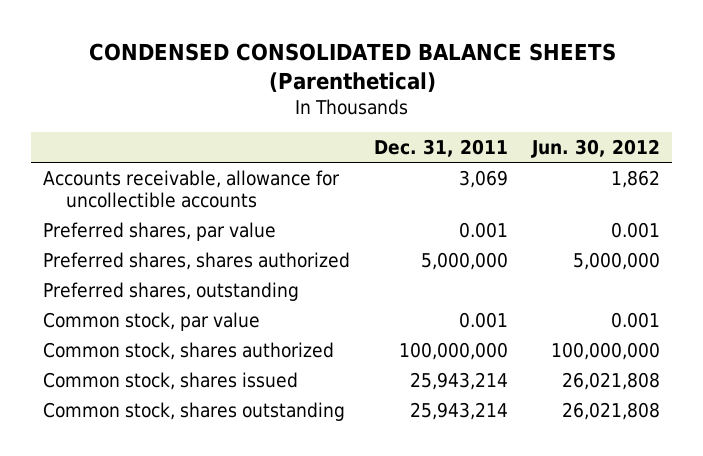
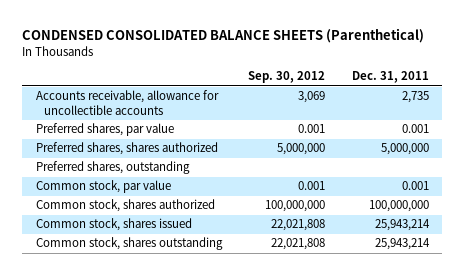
- | Dec. 31, 2011 | Jun. 30, 2012
+ | Sep. 30, 2012 | Dec. 31, 2011
- Accounts receivable, allowance for uncollectible accounts | 3,069 | 1,862
+ Accounts receivable, allowance for uncollectible accounts | 3,069 | 2,735

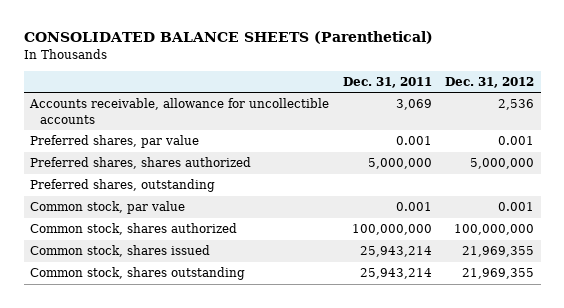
- CONDENSED CONSOLIDATED BALANCE SHEETS (Parenthetical)
+ CONSOLIDATED BALANCE SHEETS (Parenthetical)
- | Sep. 30, 2012 | Dec. 31, 2011
+ | Dec. 31, 2011 | Dec. 31, 2012
- Accounts receivable, allowance for uncollectible accounts | 3,069 | 2,735
+ Accounts receivable, allowance for uncollectible accounts | 3,069 | 2,536

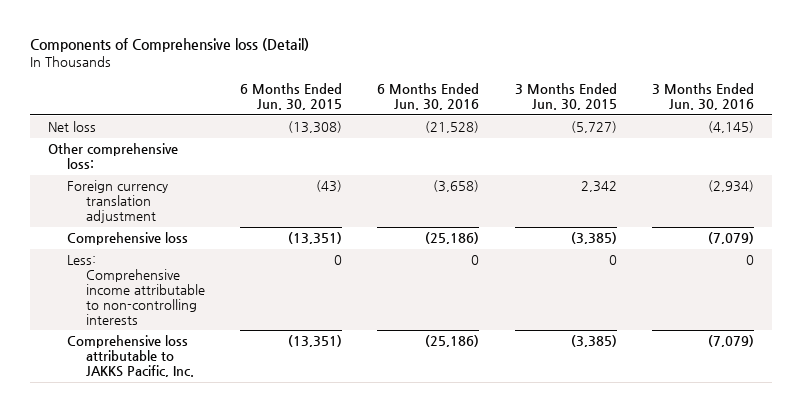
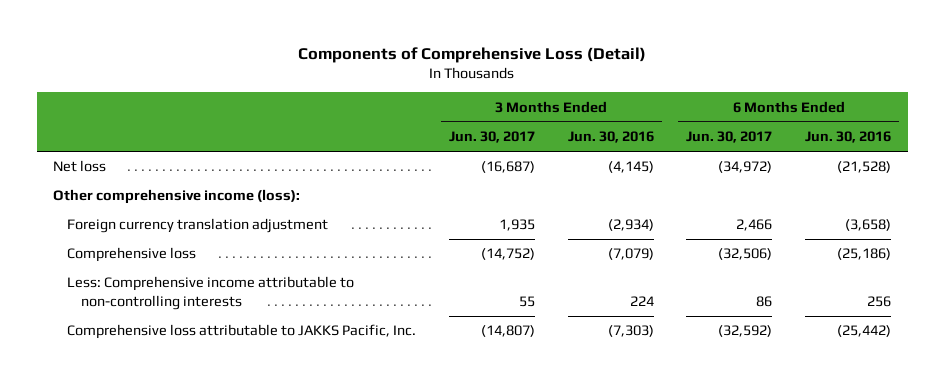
- Components of Comprehensive loss (Detail)
+ Components of Comprehensive Loss (Detail)
- | 6 Months Ended Jun. 30, 2015 | 6 Months Ended Jun. 30, 2016 | 3 Months Ended Jun. 30, 2015 | 3 Months Ended Jun. 30, 2016
+ | 3 Months Ended Jun. 30, 2017 | 3 Months Ended Jun. 30, 2016 | 6 Months Ended Jun. 30, 2017 | 6 Months Ended Jun. 30, 2016
- Other comprehensive loss:
+ Other comprehensive income (loss):
- Less: Comprehensive income attributable to non-controlling interests | 0 | 0 | 0 | 0
- Comprehensive loss attributable to JAKKS Pacific, Inc. | (13,351) | (25,186) | (3,385) | (7,079)
+ Less: Comprehensive income attributable to non-controlling interests | 55 | 224 | 86 | 256
+ Comprehensive loss attributable to JAKKS Pacific, Inc. | (14,807) | (7,303) | (32,592) | (25,442)

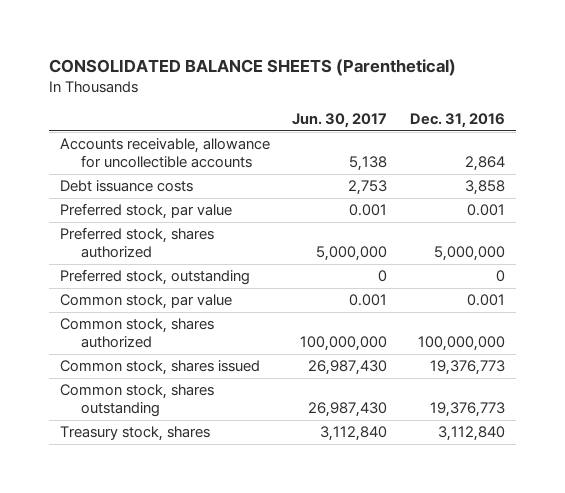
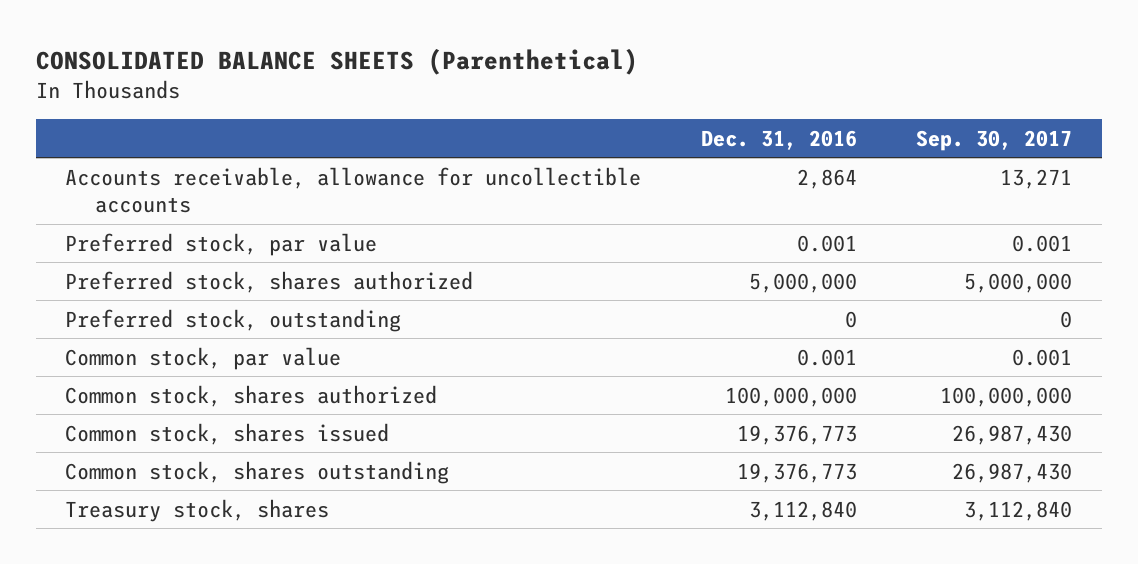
- | Jun. 30, 2017 | Dec. 31, 2016
+ | Dec. 31, 2016 | Sep. 30, 2017
- Debt issuance costs | 2,753 | 3,858

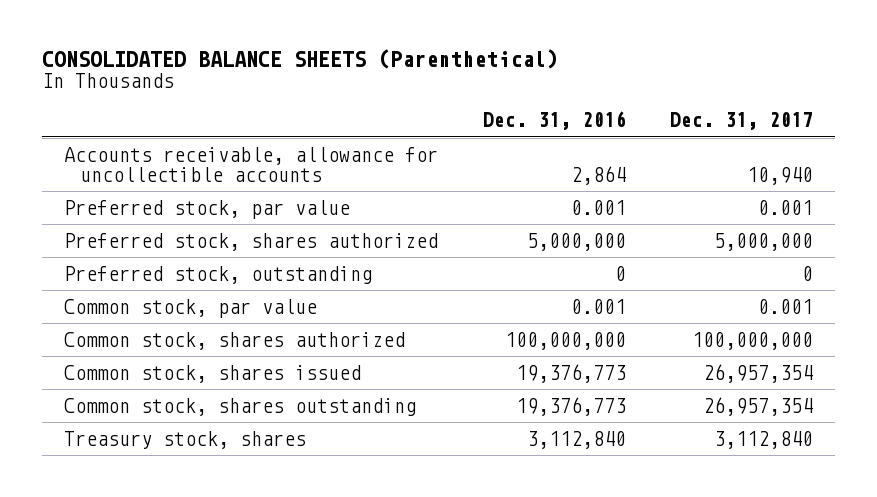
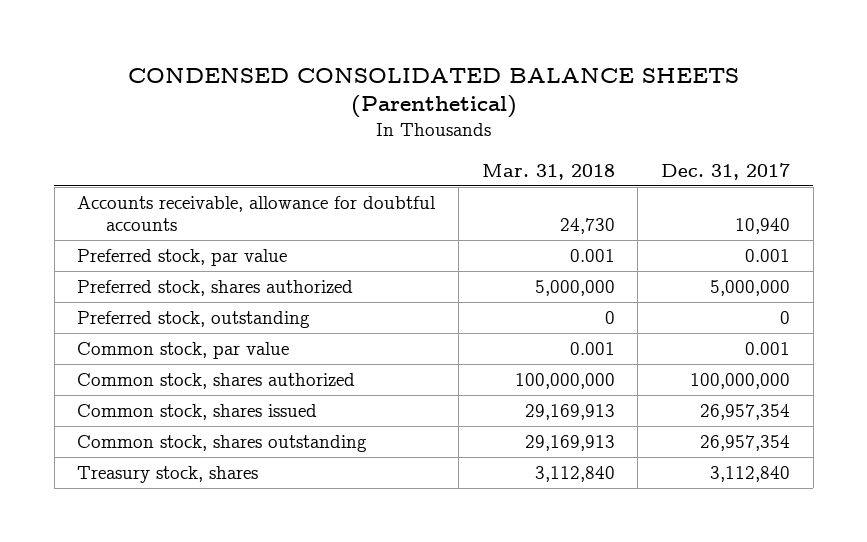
- CONSOLIDATED BALANCE SHEETS (Parenthetical)
+ CONDENSED CONSOLIDATED BALANCE SHEETS (Parenthetical)
- | Dec. 31, 2016 | Dec. 31, 2017
+ | Mar. 31, 2018 | Dec. 31, 2017
- Accounts receivable, allowance for uncollectible accounts | 2,864 | 10,940
+ Accounts receivable, allowance for doubtful accounts | 24,730 | 10,940

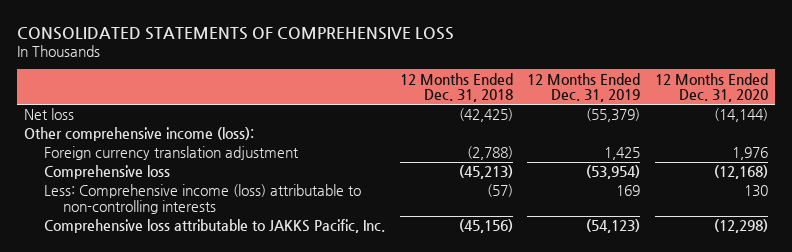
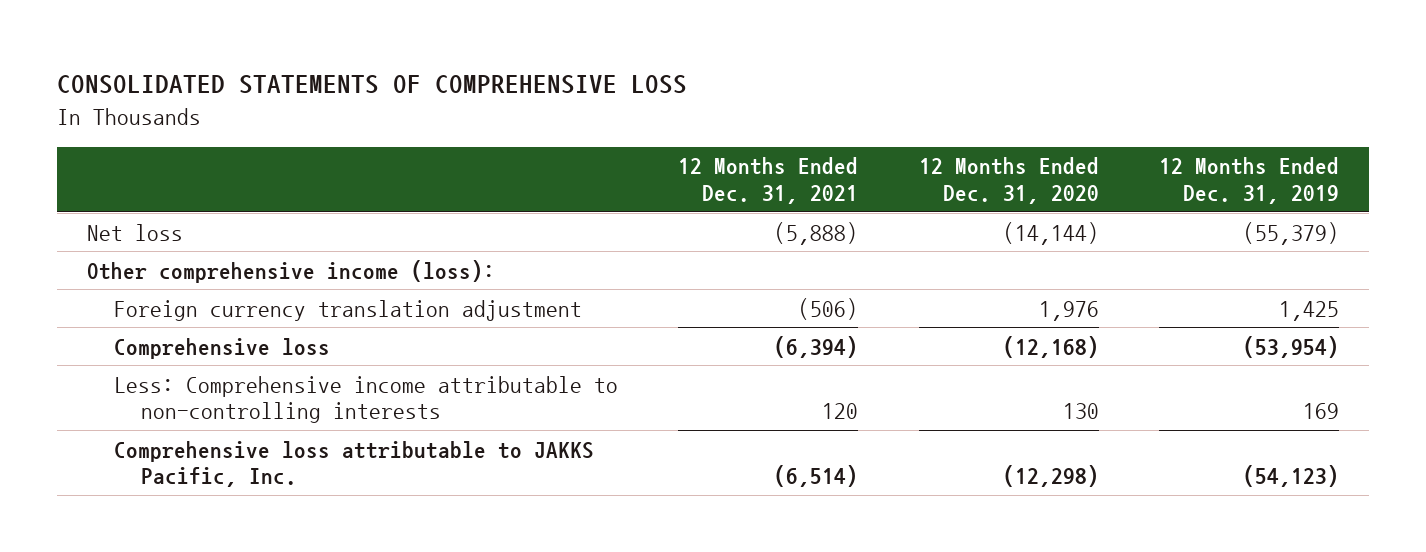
- | 12 Months Ended Dec. 31, 2018 | 12 Months Ended Dec. 31, 2019 | 12 Months Ended Dec. 31, 2020
+ | 12 Months Ended Dec. 31, 2021 | 12 Months Ended Dec. 31, 2020 | 12 Months Ended Dec. 31, 2019
- Less: Comprehensive income (loss) attributable to non-controlling interests | (57) | 169 | 130
+ Less: Comprehensive income attributable to non-controlling interests | 120 | 130 | 169

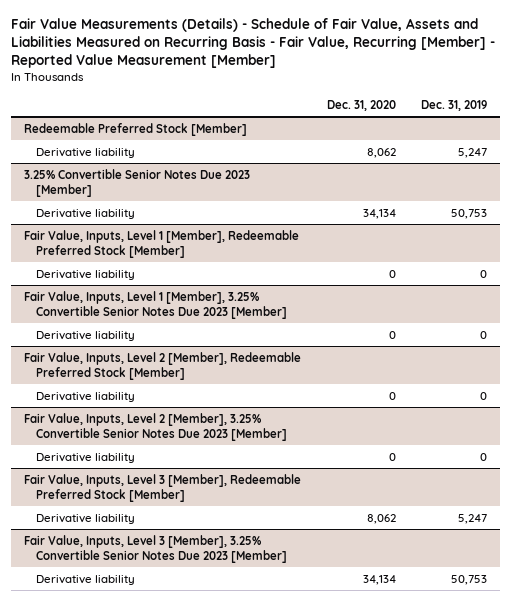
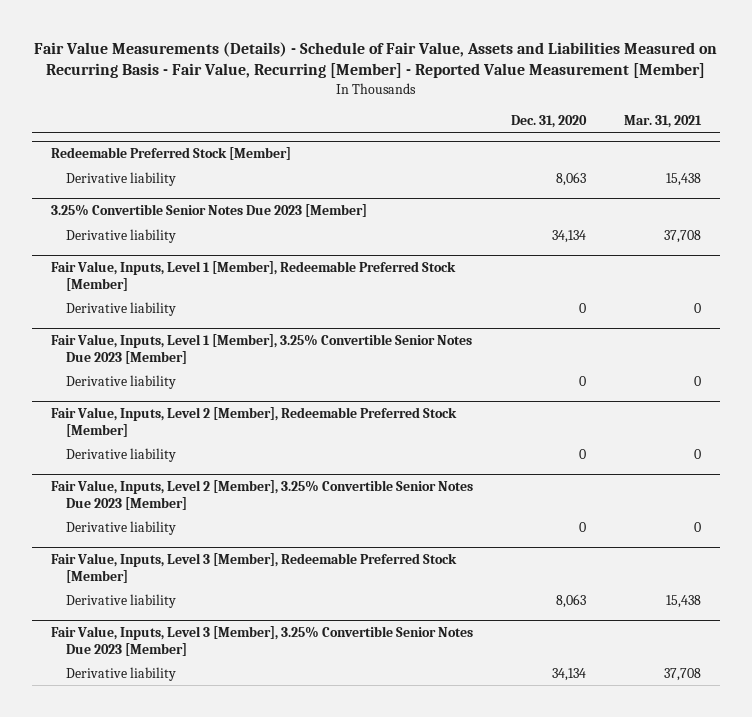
- | Dec. 31, 2020 | Dec. 31, 2019
+ | Dec. 31, 2020 | Mar. 31, 2021
@ Redeemable Preferred Stock [Member]
- Derivative liability | 8,062 | 5,247
+ Derivative liability | 8,063 | 15,438
@ Fair Value, Inputs, Level 3 [Member], Redeemable Preferred Stock [Member]
- Derivative liability | 8,062 | 5,247
+ Derivative liability | 8,063 | 15,438

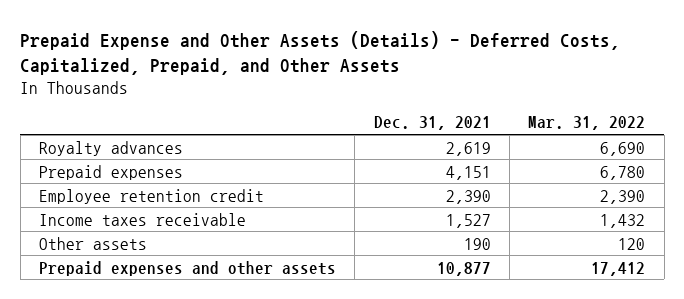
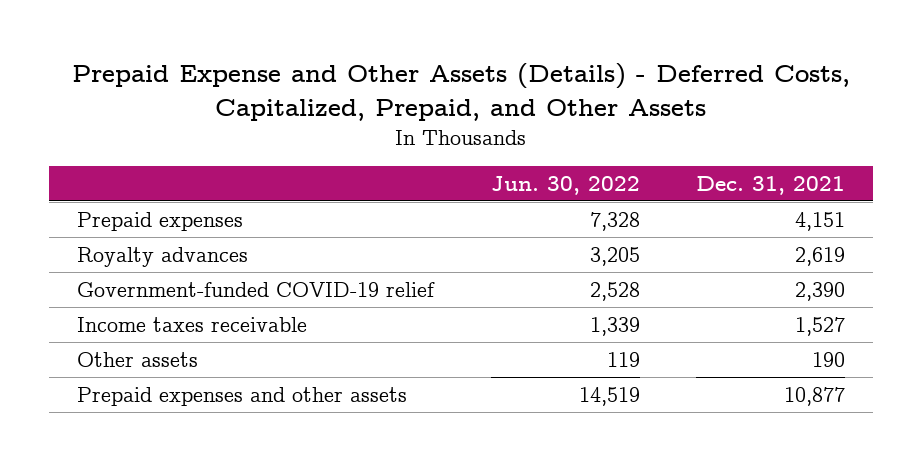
- | Dec. 31, 2021 | Mar. 31, 2022
+ | Jun. 30, 2022 | Dec. 31, 2021
- Employee retention credit | 2,390 | 2,390
moved down: Royalty advances | 3,205 | 2,619
+ Government-funded COVID-19 relief | 2,528 | 2,390

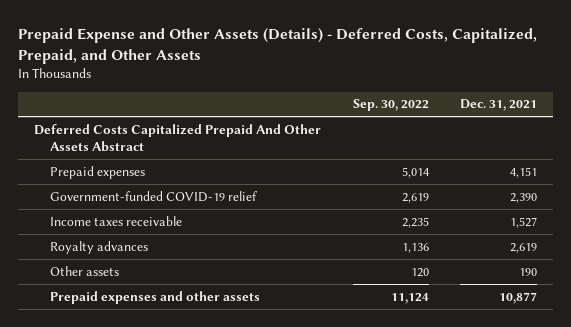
- | Jun. 30, 2022 | Dec. 31, 2021
+ | Sep. 30, 2022 | Dec. 31, 2021
+ Deferred Costs Capitalized Prepaid And Other Assets Abstract
moved down: Royalty advances | 1,136 | 2,619

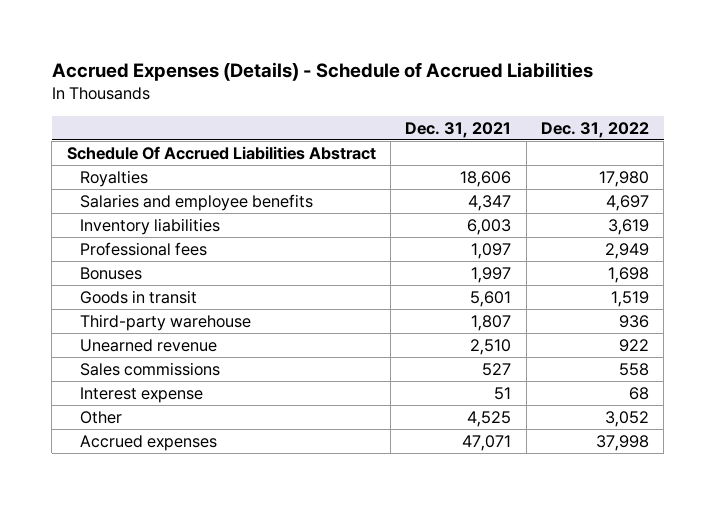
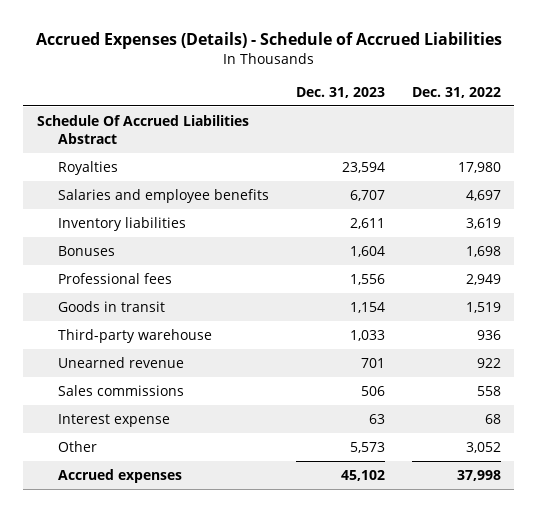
- | Dec. 31, 2021 | Dec. 31, 2022
+ | Dec. 31, 2023 | Dec. 31, 2022
moved down: Professional fees | 1,556 | 2,949

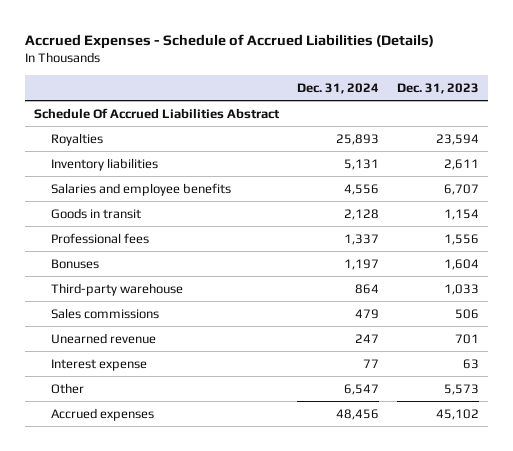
- Accrued Expenses (Details) - Schedule of Accrued Liabilities
+ Accrued Expenses - Schedule of Accrued Liabilities (Details)
- | Dec. 31, 2023 | Dec. 31, 2022
+ | Dec. 31, 2024 | Dec. 31, 2023
moved down: Salaries and employee benefits | 4,556 | 6,707
moved down: Professional fees | 1,337 | 1,556
moved down: Bonuses | 1,197 | 1,604
moved down: Unearned revenue | 247 | 701

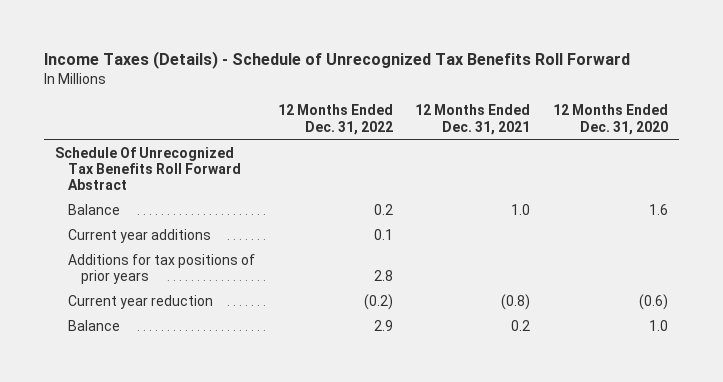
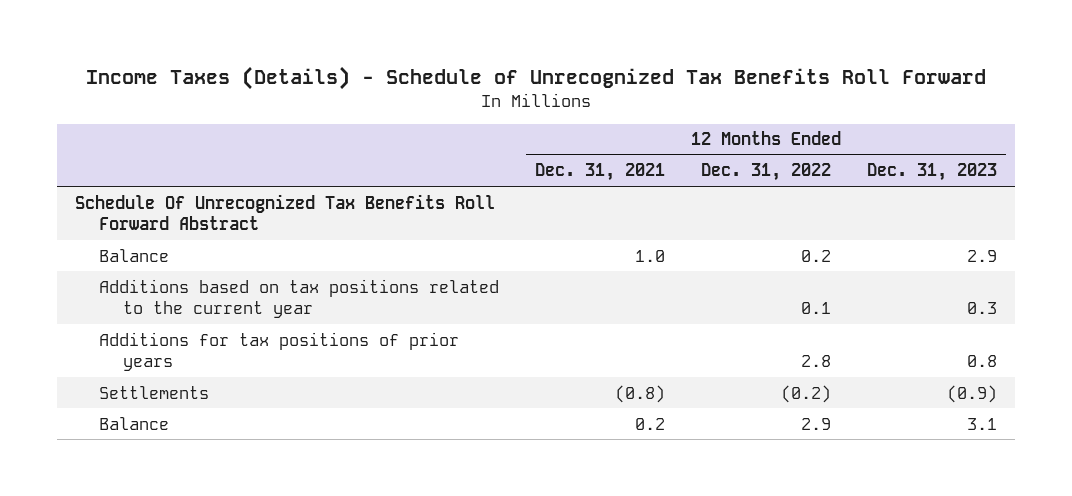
- | 12 Months Ended Dec. 31, 2022 | 12 Months Ended Dec. 31, 2021 | 12 Months Ended Dec. 31, 2020
+ | 12 Months Ended Dec. 31, 2021 | 12 Months Ended Dec. 31, 2022 | 12 Months Ended Dec. 31, 2023
- Current year additions | 0.1 | |
+ Additions based on tax positions related to the current year | | 0.1 | 0.3
- Current year reduction | (0.2) | (0.8) | (0.6)
+ Settlements | (0.8) | (0.2) | (0.9)

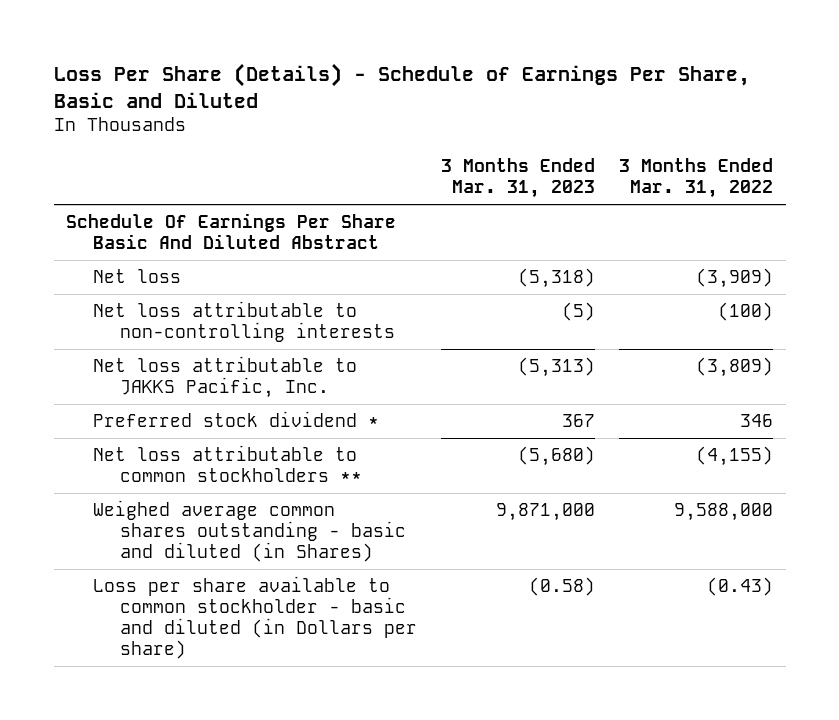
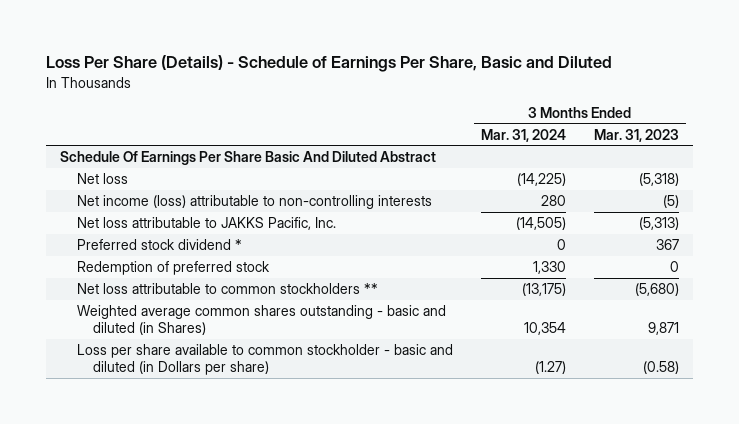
- | 3 Months Ended Mar. 31, 2023 | 3 Months Ended Mar. 31, 2022
+ | 3 Months Ended Mar. 31, 2024 | 3 Months Ended Mar. 31, 2023
- Net loss attributable to non-controlling interests | (5) | (100)
+ Net income (loss) attributable to non-controlling interests | 280 | (5)
+ Redemption of preferred stock | 1,330 | 0
- Weighed average common shares outstanding - basic and diluted (in Shares) | 9,871,000 | 9,588,000
+ Weighted average common shares outstanding - basic and diluted (in Shares) | 10,354 | 9,871

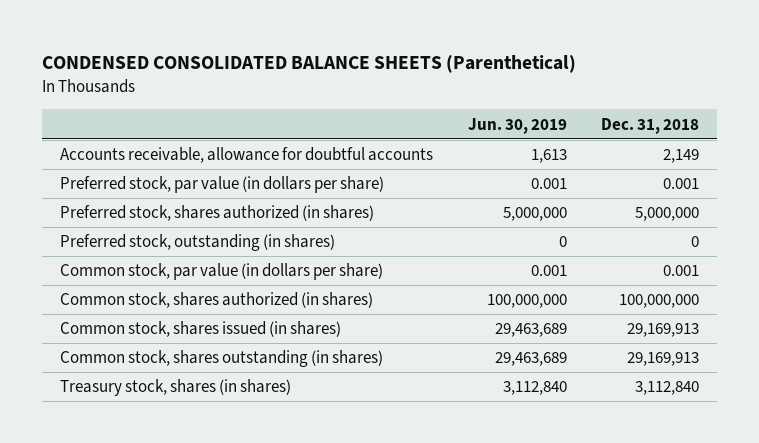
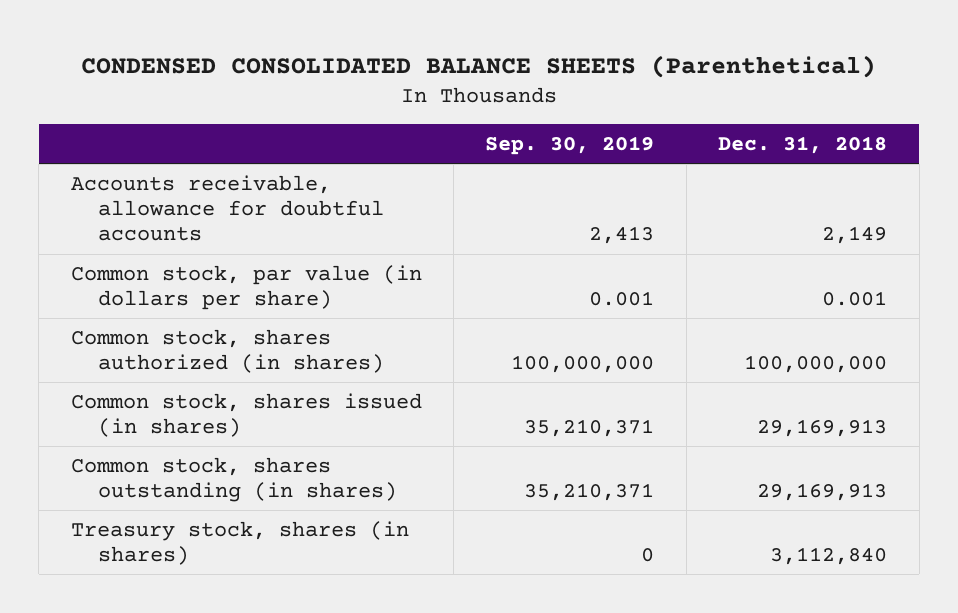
- | Jun. 30, 2019 | Dec. 31, 2018
+ | Sep. 30, 2019 | Dec. 31, 2018
- Preferred stock, par value (in dollars per share) | 0.001 | 0.001
- Preferred stock, shares authorized (in shares) | 5,000,000 | 5,000,000
- Preferred stock, outstanding (in shares) | 0 | 0

